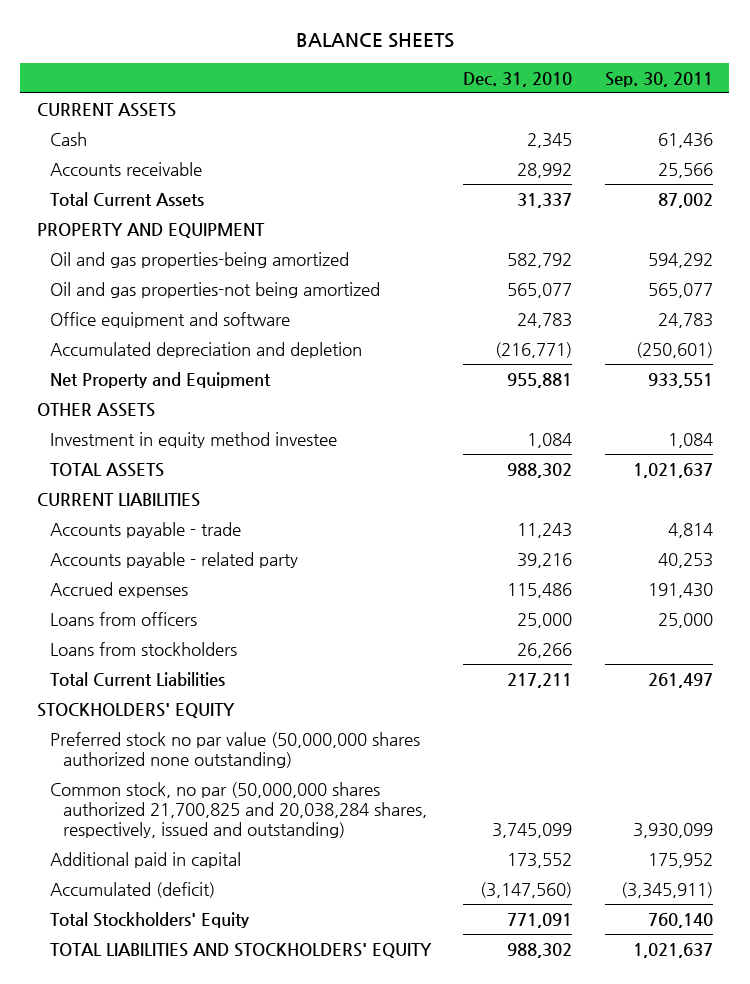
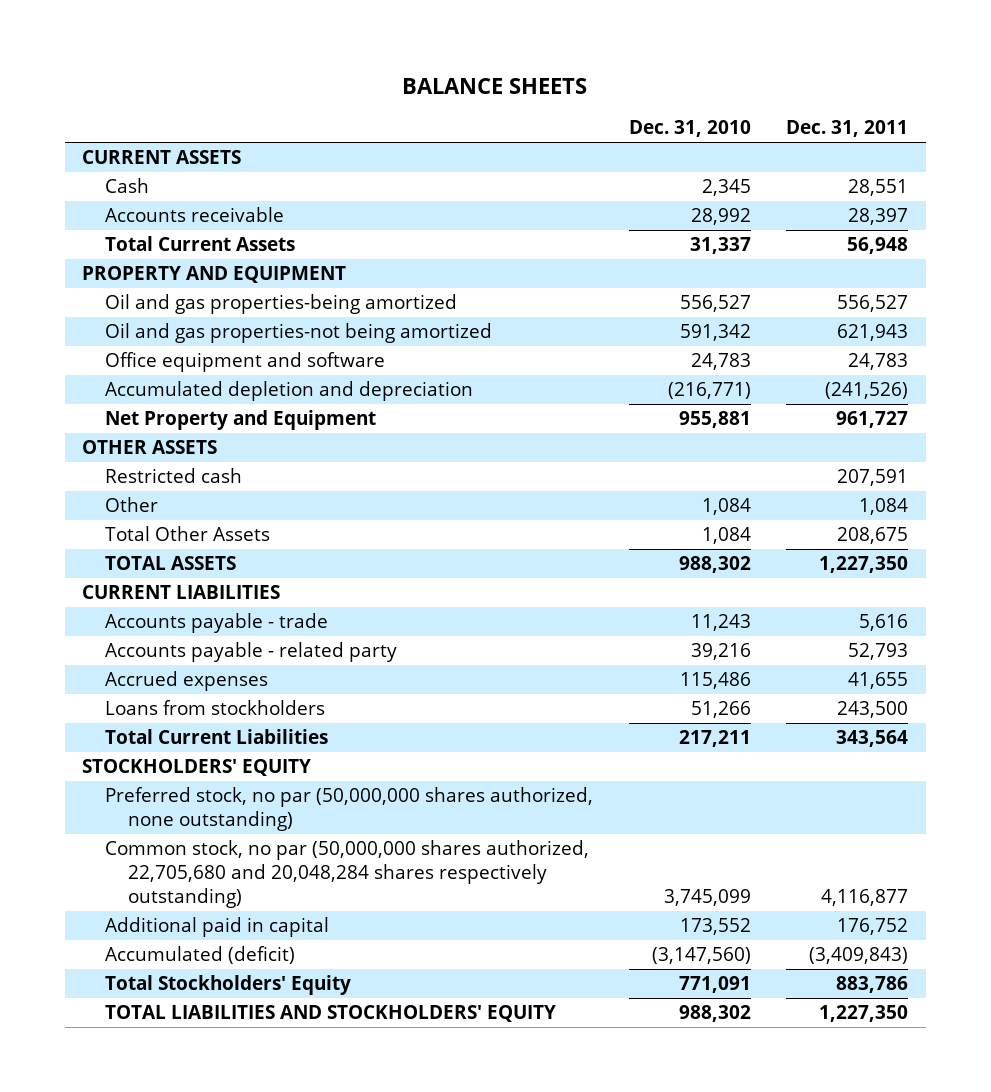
- | Dec. 31, 2010 | Sep. 30, 2011
+ | Dec. 31, 2010 | Dec. 31, 2011
- Oil and gas properties-being amortized | 582,792 | 594,292
- Oil and gas properties-not being amortized | 565,077 | 565,077
+ Oil and gas properties-being amortized | 556,527 | 556,527
+ Oil and gas properties-not being amortized | 591,342 | 621,943
- Accumulated depreciation and depletion | (216,771) | (250,601)
+ Accumulated depletion and depreciation | (216,771) | (241,526)
- Investment in equity method investee | 1,084 | 1,084
+ Restricted cash | | 207,591
+ Other | 1,084 | 1,084
+ Total Other Assets | 1,084 | 208,675
- Loans from officers | 25,000 | 25,000
- Loans from stockholders | 26,266 |
+ Loans from stockholders | 51,266 | 243,500
- Preferred stock no par value (50,000,000 shares authorized none outstanding)
- Common stock, no par (50,000,000 shares authorized 21,700,825 and 20,038,284 shares, respectively, issued and outstanding) | 3,745,099 | 3,930,099
+ Preferred stock, no par (50,000,000 shares authorized, none outstanding)
+ Common stock, no par (50,000,000 shares authorized, 22,705,680 and 20,048,284 shares respectively outstanding) | 3,745,099 | 4,116,877

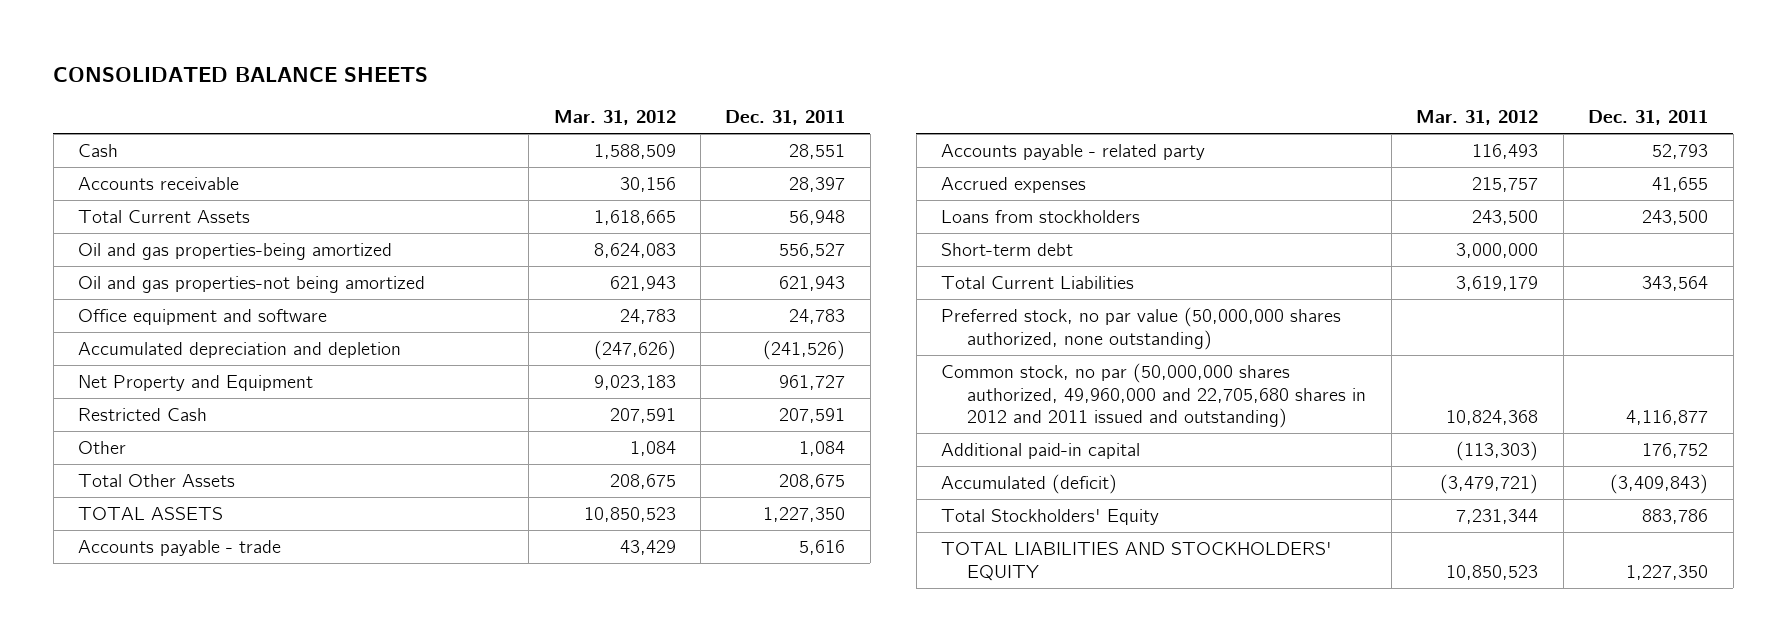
- BALANCE SHEETS
+ CONSOLIDATED BALANCE SHEETS
- | Dec. 31, 2010 | Dec. 31, 2011
+ | Mar. 31, 2012 | Dec. 31, 2011
- CURRENT ASSETS
- PROPERTY AND EQUIPMENT
- Accumulated depletion and depreciation | (216,771) | (241,526)
+ Accumulated depreciation and depletion | (247,626) | (241,526)
- OTHER ASSETS
- Restricted cash | | 207,591
+ Restricted Cash | 207,591 | 207,591
- CURRENT LIABILITIES
+ Short-term debt | 3,000,000 |
- STOCKHOLDERS' EQUITY
- Preferred stock, no par (50,000,000 shares authorized, none outstanding)
- Common stock, no par (50,000,000 shares authorized, 22,705,680 and 20,048,284 shares respectively outstanding) | 3,745,099 | 4,116,877
- Additional paid in capital | 173,552 | 176,752
+ Preferred stock, no par value (50,000,000 shares authorized, none outstanding)
+ Common stock, no par (50,000,000 shares authorized, 49,960,000 and 22,705,680 shares in 2012 and 2011 issued and outstanding) | 10,824,368 | 4,116,877
+ Additional paid-in capital | (113,303) | 176,752

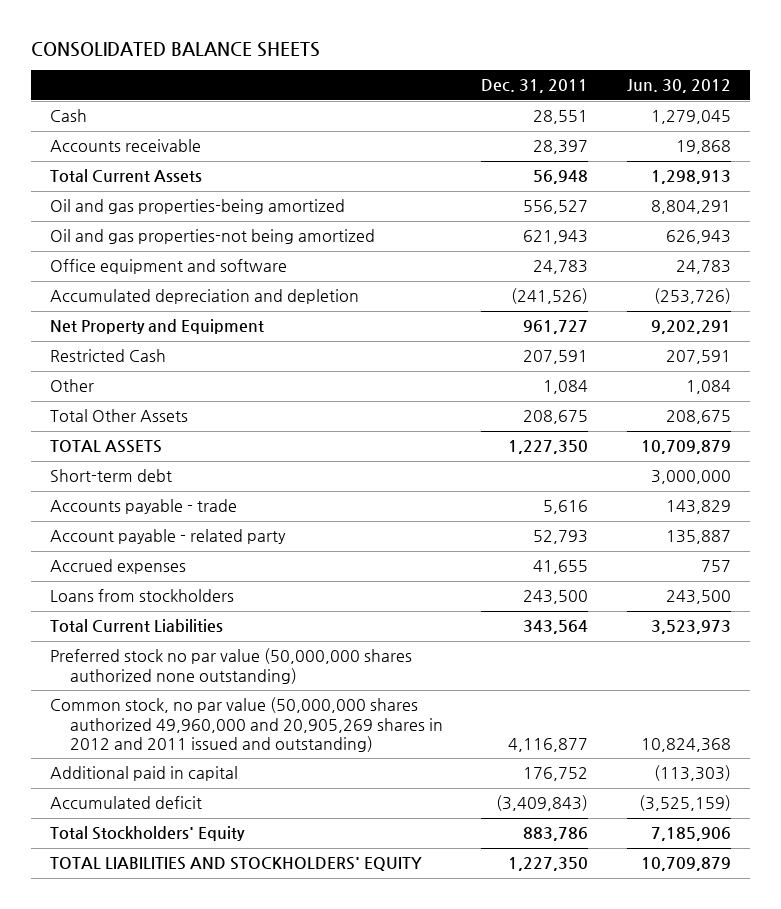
- | Mar. 31, 2012 | Dec. 31, 2011
+ | Dec. 31, 2011 | Jun. 30, 2012
moved up: Short-term debt | | 3,000,000
- Accounts payable - related party | 116,493 | 52,793
+ Account payable - related party | 52,793 | 135,887
- Preferred stock, no par value (50,000,000 shares authorized, none outstanding)
- Common stock, no par (50,000,000 shares authorized, 49,960,000 and 22,705,680 shares in 2012 and 2011 issued and outstanding) | 10,824,368 | 4,116,877
- Additional paid-in capital | (113,303) | 176,752
- Accumulated (deficit) | (3,479,721) | (3,409,843)
+ Preferred stock no par value (50,000,000 shares authorized none outstanding)
+ Common stock, no par value (50,000,000 shares authorized 49,960,000 and 20,905,269 shares in 2012 and 2011 issued and outstanding) | 4,116,877 | 10,824,368
+ Additional paid in capital | 176,752 | (113,303)
+ Accumulated deficit | (3,409,843) | (3,525,159)

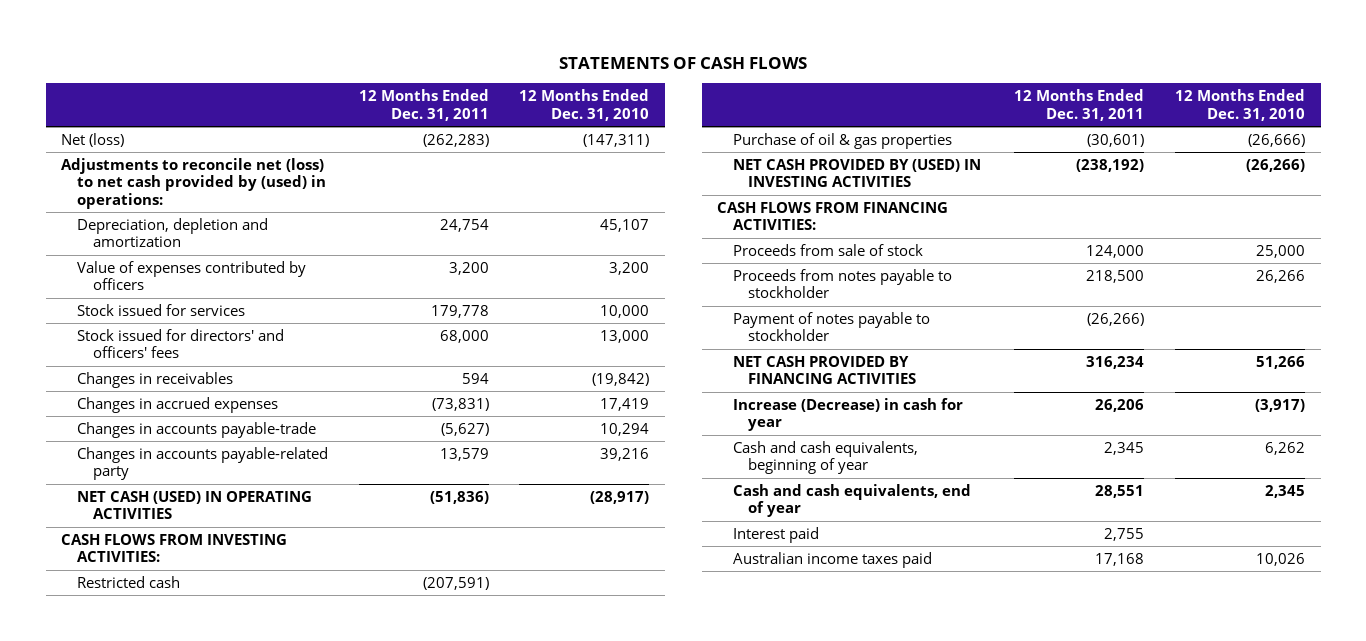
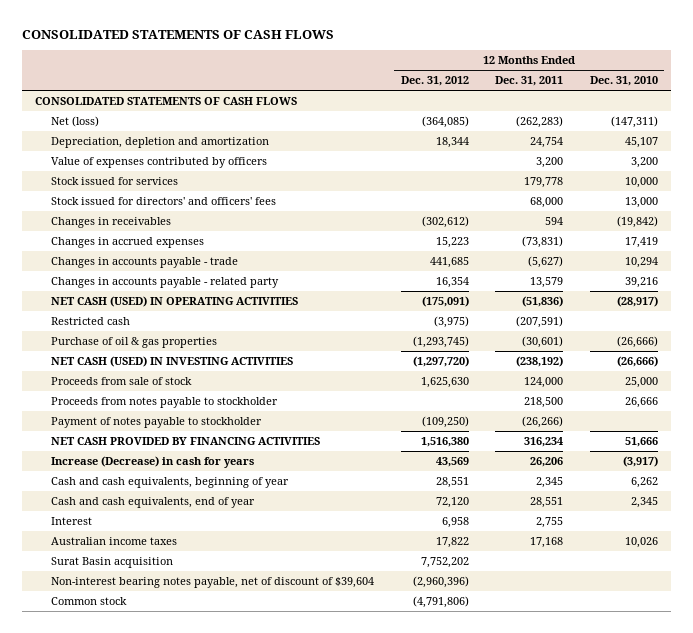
- STATEMENTS OF CASH FLOWS
+ CONSOLIDATED STATEMENTS OF CASH FLOWS
- | 12 Months Ended Dec. 31, 2011 | 12 Months Ended Dec. 31, 2010
+ | 12 Months Ended Dec. 31, 2012 | 12 Months Ended Dec. 31, 2011 | 12 Months Ended Dec. 31, 2010
+ CONSOLIDATED STATEMENTS OF CASH FLOWS
- Adjustments to reconcile net (loss) to net cash provided by (used) in operations:
- Changes in accounts payable-trade | (5,627) | 10,294
- Changes in accounts payable-related party | 13,579 | 39,216
+ Changes in accounts payable - trade | 441,685 | (5,627) | 10,294
+ Changes in accounts payable - related party | 16,354 | 13,579 | 39,216
- CASH FLOWS FROM INVESTING ACTIVITIES:
- NET CASH PROVIDED BY (USED) IN INVESTING ACTIVITIES | (238,192) | (26,266)
- CASH FLOWS FROM FINANCING ACTIVITIES:
+ NET CASH (USED) IN INVESTING ACTIVITIES | (1,297,720) | (238,192) | (26,666)
- Proceeds from notes payable to stockholder | 218,500 | 26,266
+ Proceeds from notes payable to stockholder | | 218,500 | 26,666
- NET CASH PROVIDED BY FINANCING ACTIVITIES | 316,234 | 51,266
- Increase (Decrease) in cash for year | 26,206 | (3,917)
+ NET CASH PROVIDED BY FINANCING ACTIVITIES | 1,516,380 | 316,234 | 51,666
+ Increase (Decrease) in cash for years | 43,569 | 26,206 | (3,917)
- Interest paid | 2,755 |
- Australian income taxes paid | 17,168 | 10,026
+ Interest | 6,958 | 2,755 |
+ Australian income taxes | 17,822 | 17,168 | 10,026
+ Surat Basin acquisition | 7,752,202 | |
+ Non-interest bearing notes payable, net of discount of $39,604 | (2,960,396) | |
+ Common stock | (4,791,806) | |

